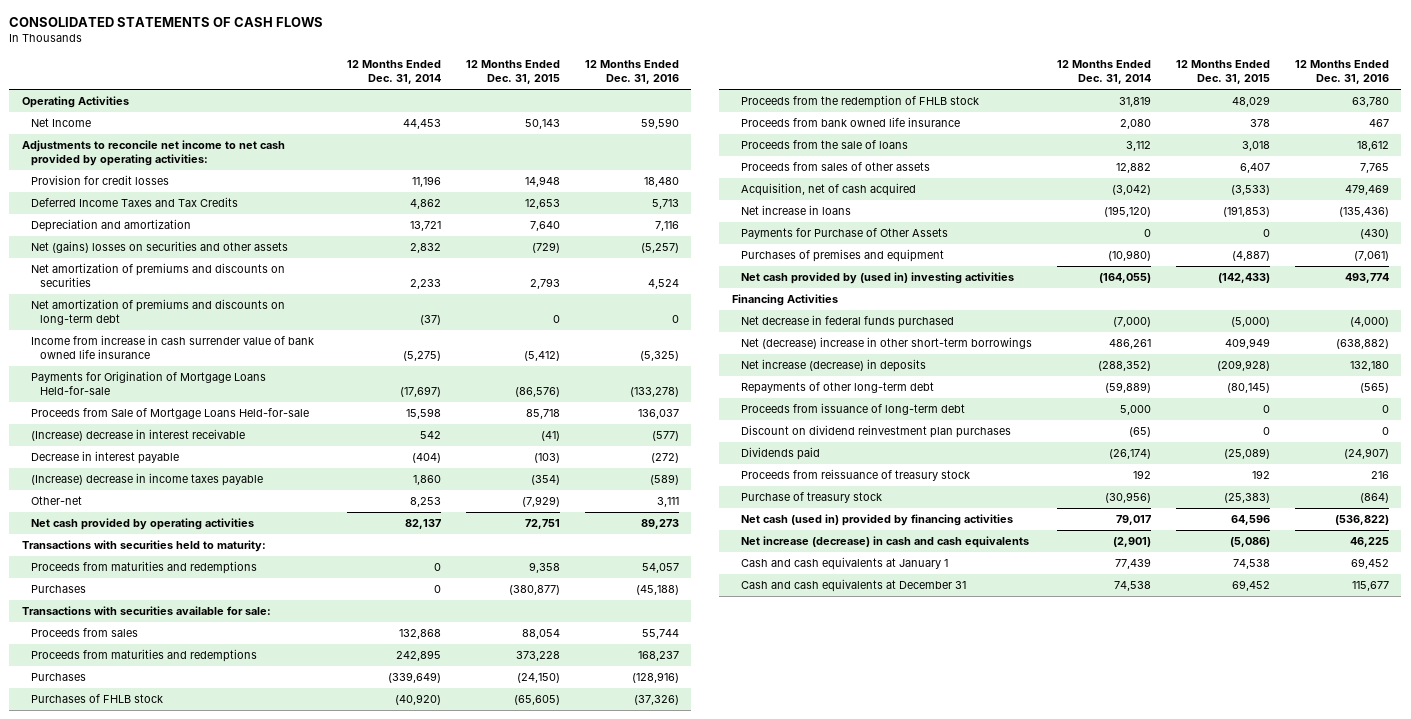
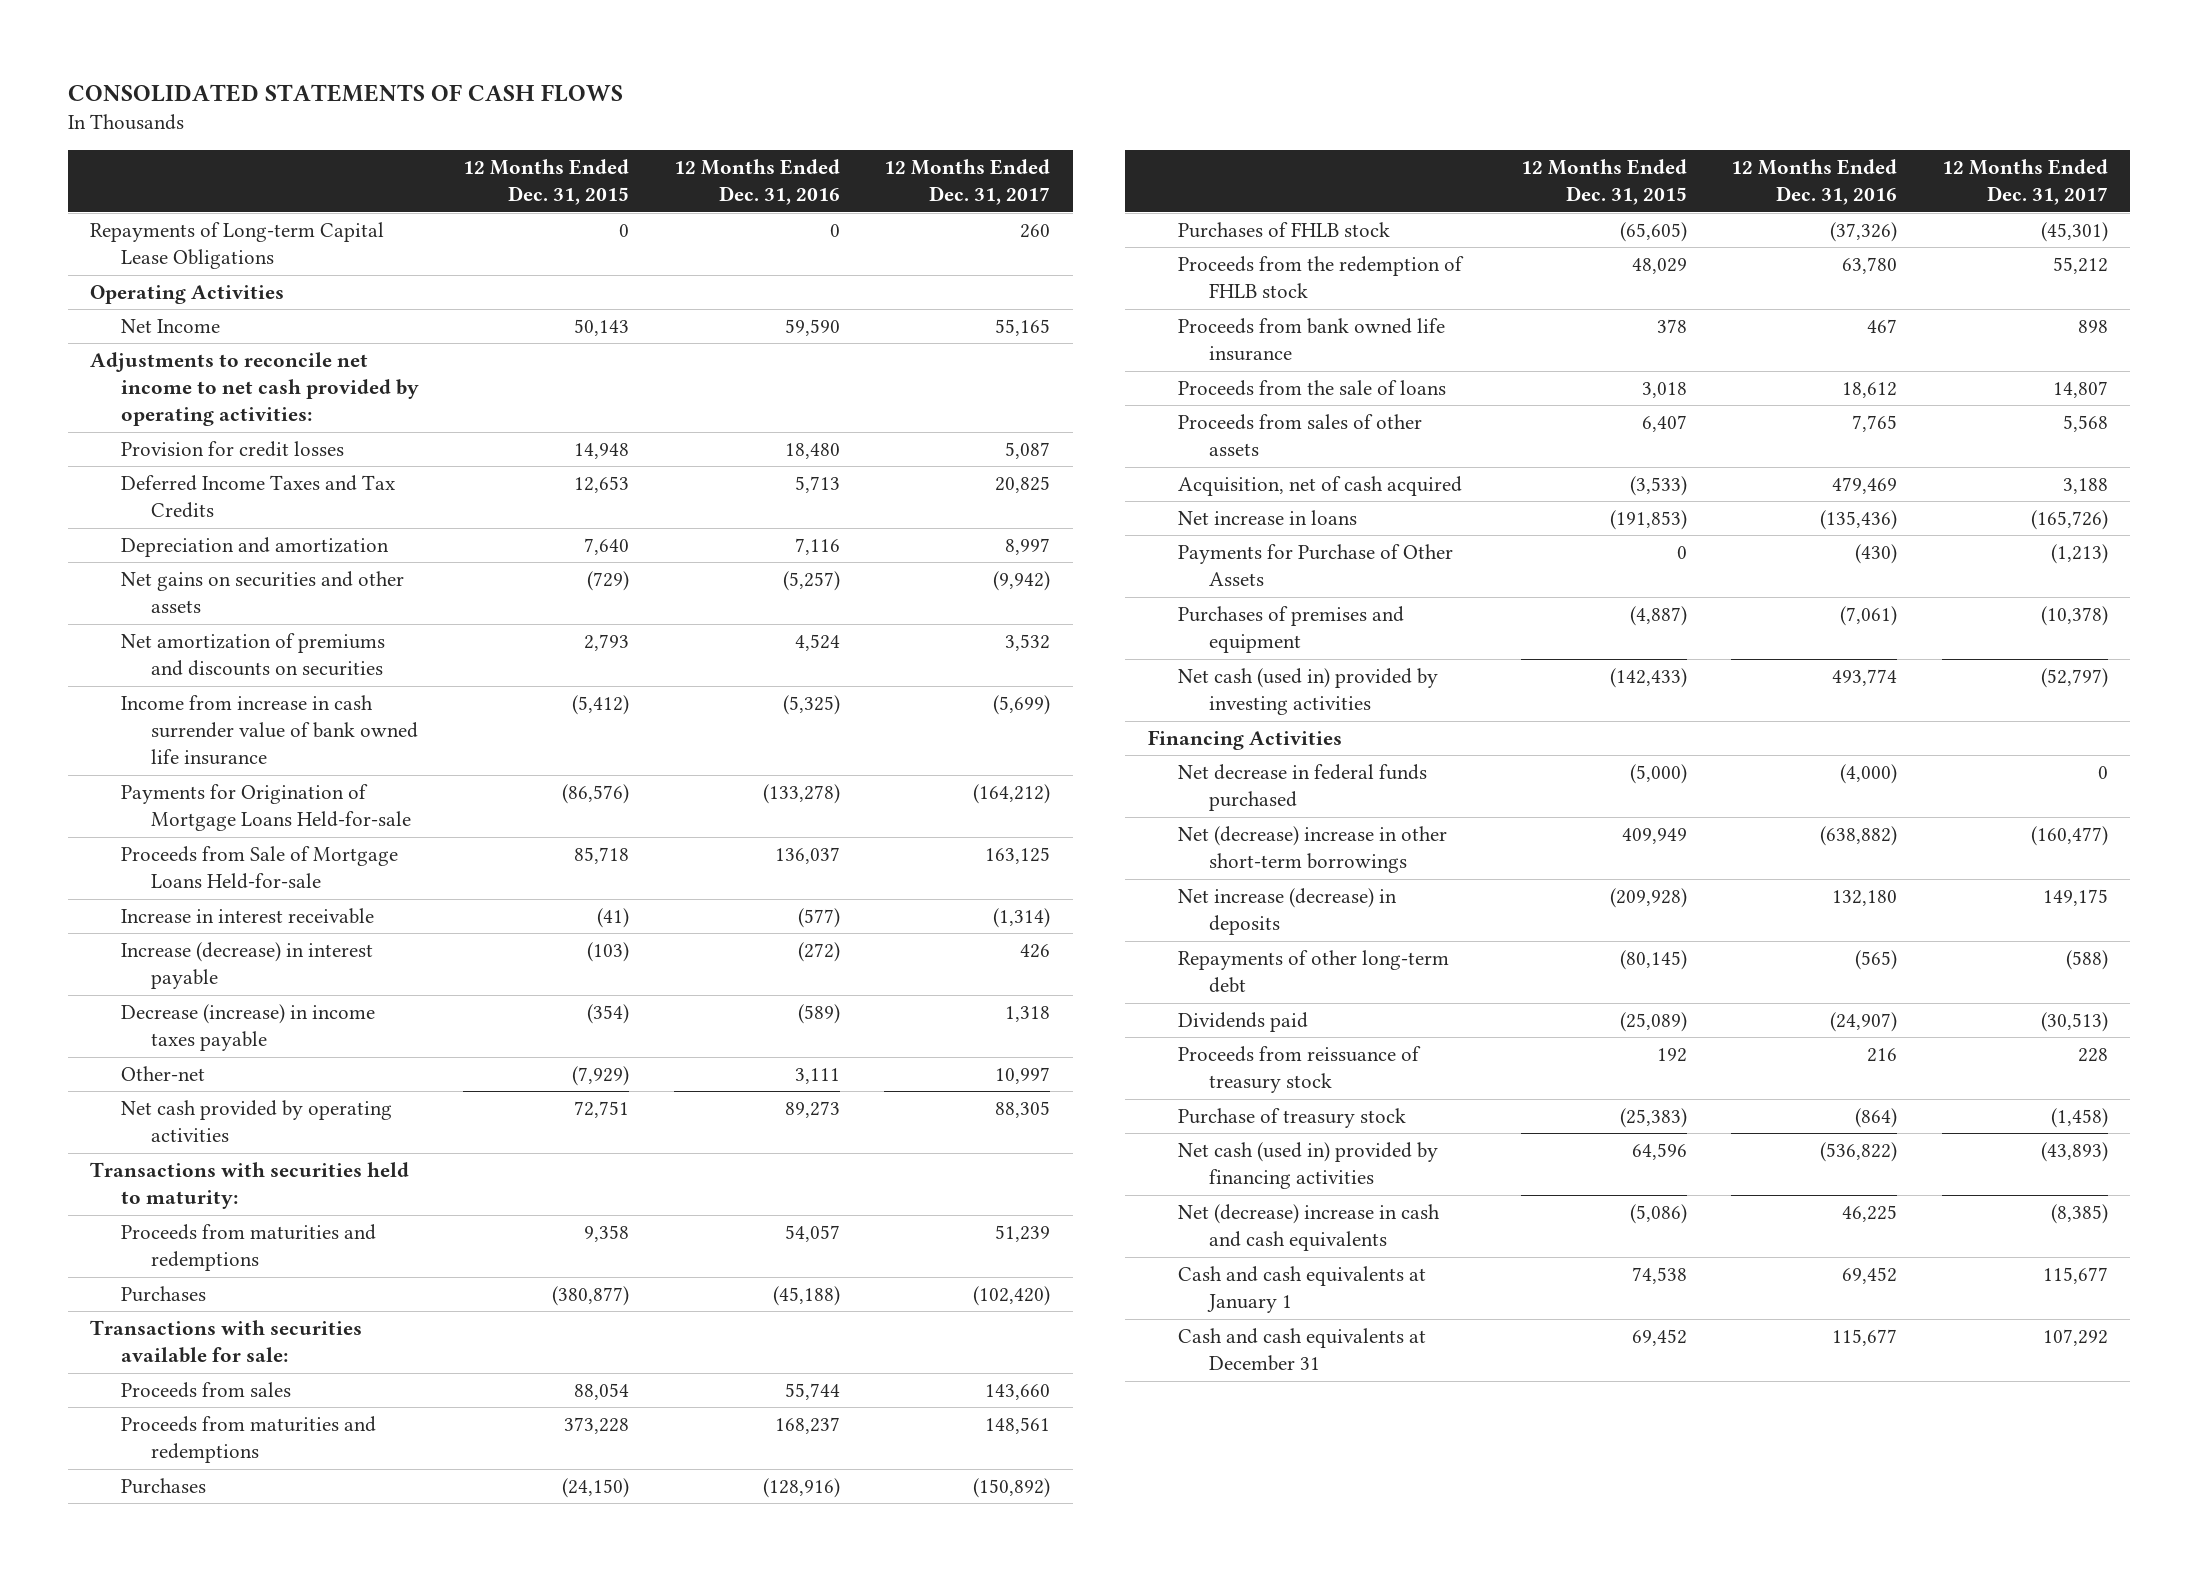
- | 12 Months Ended Dec. 31, 2014 | 12 Months Ended Dec. 31, 2015 | 12 Months Ended Dec. 31, 2016
+ | 12 Months Ended Dec. 31, 2015 | 12 Months Ended Dec. 31, 2016 | 12 Months Ended Dec. 31, 2017
+ Repayments of Long-term Capital Lease Obligations | 0 | 0 | 260
- Net (gains) losses on securities and other assets | 2,832 | (729) | (5,257)
+ Net gains on securities and other assets | (729) | (5,257) | (9,942)
- Net amortization of premiums and discounts on long-term debt | (37) | 0 | 0
- (Increase) decrease in interest receivable | 542 | (41) | (577)
- Decrease in interest payable | (404) | (103) | (272)
- (Increase) decrease in income taxes payable | 1,860 | (354) | (589)
+ Increase in interest receivable | (41) | (577) | (1,314)
+ Increase (decrease) in interest payable | (103) | (272) | 426
+ Decrease (increase) in income taxes payable | (354) | (589) | 1,318
- Net cash provided by (used in) investing activities | (164,055) | (142,433) | 493,774
+ Net cash (used in) provided by investing activities | (142,433) | 493,774 | (52,797)
- Proceeds from issuance of long-term debt | 5,000 | 0 | 0
- Discount on dividend reinvestment plan purchases | (65) | 0 | 0
- Net increase (decrease) in cash and cash equivalents | (2,901) | (5,086) | 46,225
+ Net (decrease) increase in cash and cash equivalents | (5,086) | 46,225 | (8,385)

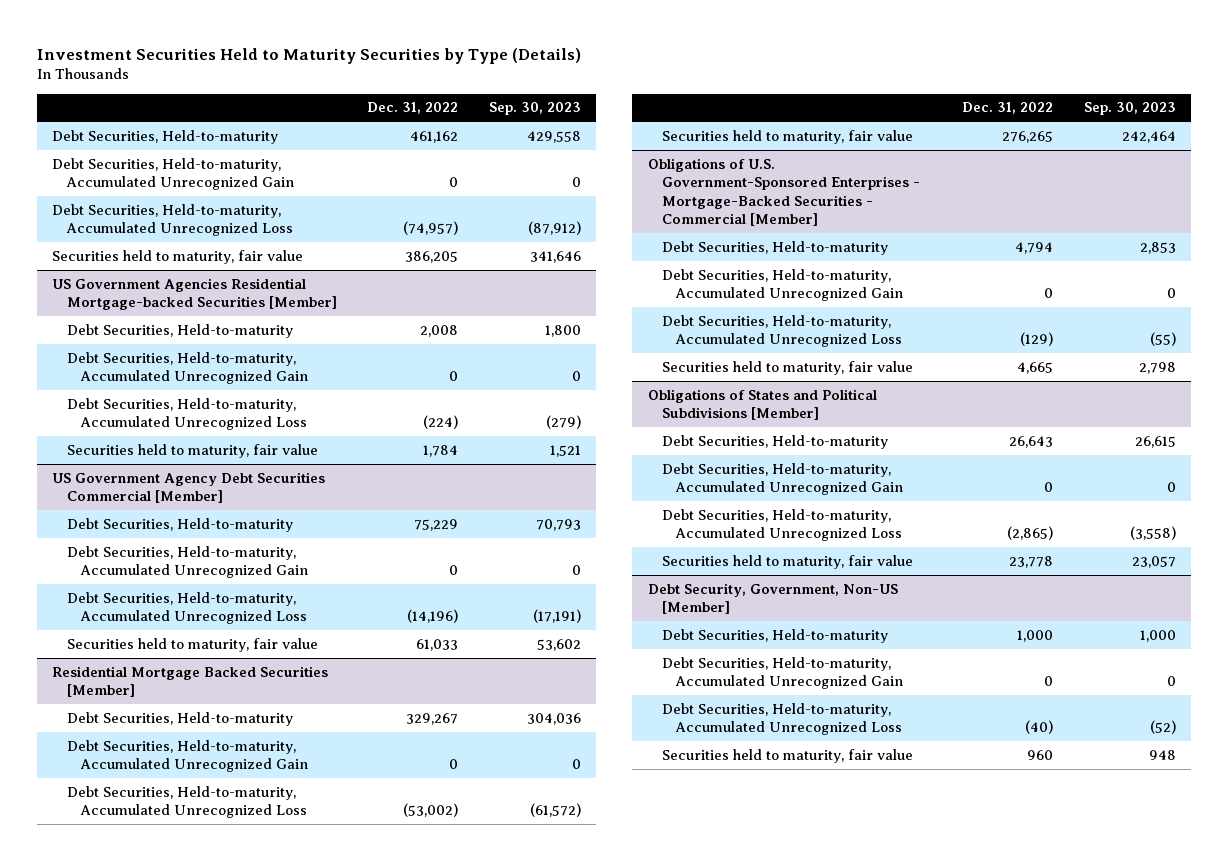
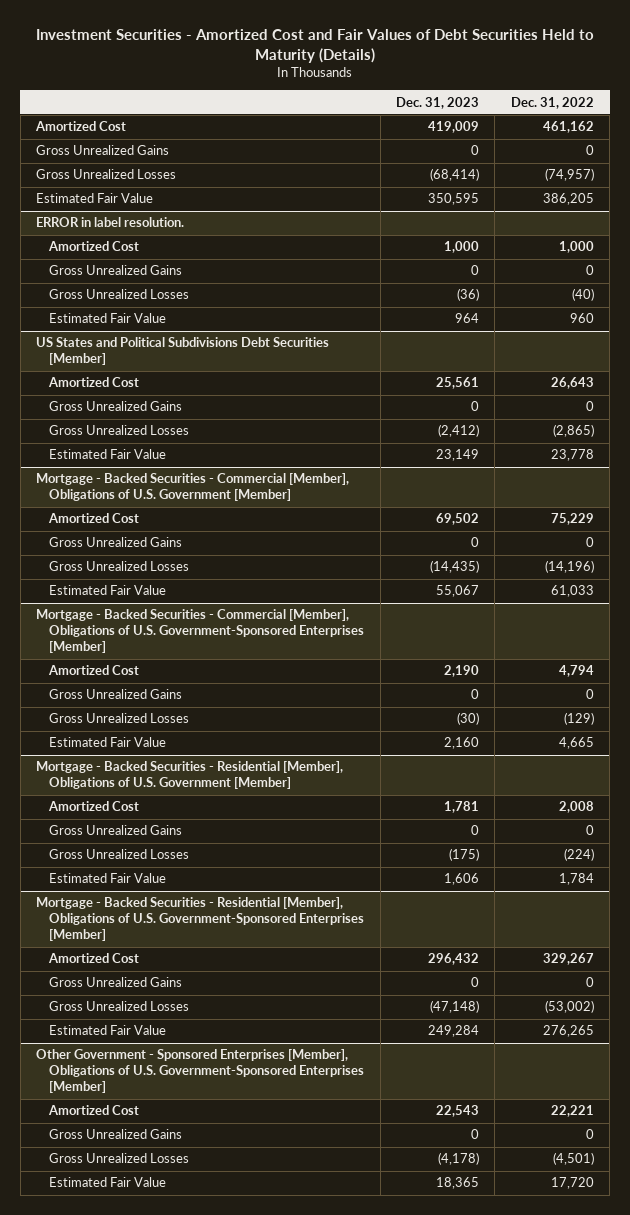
- Investment Securities Held to Maturity Securities by Type (Details)
+ Investment Securities - Amortized Cost and Fair Values of Debt Securities Held to Maturity (Details)
- | Dec. 31, 2022 | Sep. 30, 2023
+ | Dec. 31, 2023 | Dec. 31, 2022
- Debt Securities, Held-to-maturity | 461,162 | 429,558
- Debt Securities, Held-to-maturity, Accumulated Unrecognized Gain | 0 | 0
- Debt Securities, Held-to-maturity, Accumulated Unrecognized Loss | (74,957) | (87,912)
- Securities held to maturity, fair value | 386,205 | 341,646
- US Government Agencies Residential Mortgage-backed Securities [Member]
- Debt Securities, Held-to-maturity | 2,008 | 1,800
- Debt Securities, Held-to-maturity, Accumulated Unrecognized Gain | 0 | 0
- Debt Securities, Held-to-maturity, Accumulated Unrecognized Loss | (224) | (279)
- Securities held to maturity, fair value | 1,784 | 1,521
- US Government Agency Debt Securities Commercial [Member]
- Debt Securities, Held-to-maturity | 75,229 | 70,793
- Debt Securities, Held-to-maturity, Accumulated Unrecognized Gain | 0 | 0
- Debt Securities, Held-to-maturity, Accumulated Unrecognized Loss | (14,196) | (17,191)
- Securities held to maturity, fair value | 61,033 | 53,602
- Residential Mortgage Backed Securities [Member]
- Debt Securities, Held-to-maturity | 329,267 | 304,036
- Debt Securities, Held-to-maturity, Accumulated Unrecognized Gain | 0 | 0
- Debt Securities, Held-to-maturity, Accumulated Unrecognized Loss | (53,002) | (61,572)
- Securities held to maturity, fair value | 276,265 | 242,464
- Obligations of U.S. Government-Sponsored Enterprises - Mortgage-Backed Securities - Commercial [Member]
- Debt Securities, Held-to-maturity | 4,794 | 2,853
- Debt Securities, Held-to-maturity, Accumulated Unrecognized Gain | 0 | 0
- Debt Securities, Held-to-maturity, Accumulated Unrecognized Loss | (129) | (55)
- Securities held to maturity, fair value | 4,665 | 2,798
- Obligations of States and Political Subdivisions [Member]
- Debt Securities, Held-to-maturity | 26,643 | 26,615
- Debt Securities, Held-to-maturity, Accumulated Unrecognized Gain | 0 | 0
- Debt Securities, Held-to-maturity, Accumulated Unrecognized Loss | (2,865) | (3,558)
- Securities held to maturity, fair value | 23,778 | 23,057
- Debt Security, Government, Non-US [Member]
- Debt Securities, Held-to-maturity | 1,000 | 1,000
- Debt Securities, Held-to-maturity, Accumulated Unrecognized Gain | 0 | 0
- Debt Securities, Held-to-maturity, Accumulated Unrecognized Loss | (40) | (52)
- Securities held to maturity, fair value | 960 | 948
+ Amortized Cost | 419,009 | 461,162
+ Gross Unrealized Gains | 0 | 0
+ Gross Unrealized Losses | (68,414) | (74,957)
+ Estimated Fair Value | 350,595 | 386,205
+ ERROR in label resolution.
+ Amortized Cost | 1,000 | 1,000
+ Gross Unrealized Gains | 0 | 0
+ Gross Unrealized Losses | (36) | (40)
+ Estimated Fair Value | 964 | 960
+ US States and Political Subdivisions Debt Securities [Member]
+ Amortized Cost | 25,561 | 26,643
+ Gross Unrealized Gains | 0 | 0
+ Gross Unrealized Losses | (2,412) | (2,865)
+ Estimated Fair Value | 23,149 | 23,778
+ Mortgage - Backed Securities - Commercial [Member], Obligations of U.S. Government [Member]
+ Amortized Cost | 69,502 | 75,229
+ Gross Unrealized Gains | 0 | 0
+ Gross Unrealized Losses | (14,435) | (14,196)
+ Estimated Fair Value | 55,067 | 61,033
+ Mortgage - Backed Securities - Commercial [Member], Obligations of U.S. Government-Sponsored Enterprises [Member]
+ Amortized Cost | 2,190 | 4,794
+ Gross Unrealized Gains | 0 | 0
+ Gross Unrealized Losses | (30) | (129)
+ Estimated Fair Value | 2,160 | 4,665
+ Mortgage - Backed Securities - Residential [Member], Obligations of U.S. Government [Member]
+ Amortized Cost | 1,781 | 2,008
+ Gross Unrealized Gains | 0 | 0
+ Gross Unrealized Losses | (175) | (224)
+ Estimated Fair Value | 1,606 | 1,784
+ Mortgage - Backed Securities - Residential [Member], Obligations of U.S. Government-Sponsored Enterprises [Member]
+ Amortized Cost | 296,432 | 329,267
+ Gross Unrealized Gains | 0 | 0
+ Gross Unrealized Losses | (47,148) | (53,002)
+ Estimated Fair Value | 249,284 | 276,265
+ Other Government - Sponsored Enterprises [Member], Obligations of U.S. Government-Sponsored Enterprises [Member]
+ Amortized Cost | 22,543 | 22,221
+ Gross Unrealized Gains | 0 | 0
+ Gross Unrealized Losses | (4,178) | (4,501)
+ Estimated Fair Value | 18,365 | 17,720

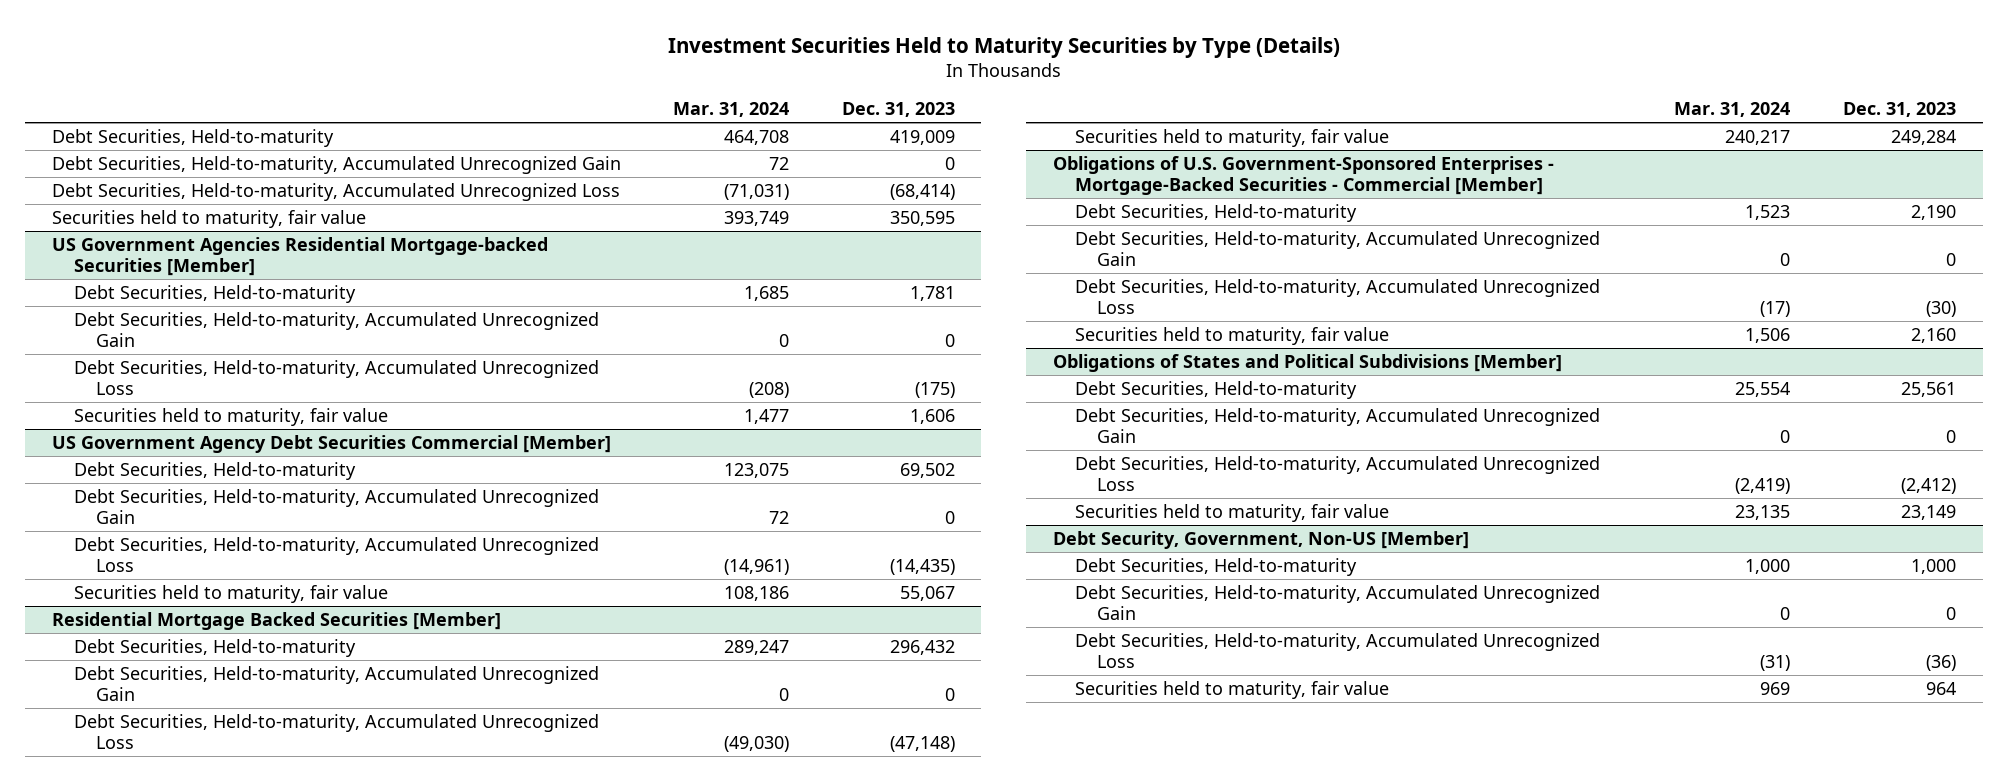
- Investment Securities - Amortized Cost and Fair Values of Debt Securities Held to Maturity (Details)
+ Investment Securities Held to Maturity Securities by Type (Details)
- | Dec. 31, 2023 | Dec. 31, 2022
+ | Mar. 31, 2024 | Dec. 31, 2023
- Amortized Cost | 419,009 | 461,162
- Gross Unrealized Gains | 0 | 0
- Gross Unrealized Losses | (68,414) | (74,957)
- Estimated Fair Value | 350,595 | 386,205
- ERROR in label resolution.
- Amortized Cost | 1,000 | 1,000
- Gross Unrealized Gains | 0 | 0
- Gross Unrealized Losses | (36) | (40)
- Estimated Fair Value | 964 | 960
- US States and Political Subdivisions Debt Securities [Member]
- Amortized Cost | 25,561 | 26,643
- Gross Unrealized Gains | 0 | 0
- Gross Unrealized Losses | (2,412) | (2,865)
- Estimated Fair Value | 23,149 | 23,778
- Mortgage - Backed Securities - Commercial [Member], Obligations of U.S. Government [Member]
- Amortized Cost | 69,502 | 75,229
- Gross Unrealized Gains | 0 | 0
- Gross Unrealized Losses | (14,435) | (14,196)
- Estimated Fair Value | 55,067 | 61,033
- Mortgage - Backed Securities - Commercial [Member], Obligations of U.S. Government-Sponsored Enterprises [Member]
- Amortized Cost | 2,190 | 4,794
- Gross Unrealized Gains | 0 | 0
- Gross Unrealized Losses | (30) | (129)
- Estimated Fair Value | 2,160 | 4,665
- Mortgage - Backed Securities - Residential [Member], Obligations of U.S. Government [Member]
- Amortized Cost | 1,781 | 2,008
- Gross Unrealized Gains | 0 | 0
- Gross Unrealized Losses | (175) | (224)
- Estimated Fair Value | 1,606 | 1,784
- Mortgage - Backed Securities - Residential [Member], Obligations of U.S. Government-Sponsored Enterprises [Member]
- Amortized Cost | 296,432 | 329,267
- Gross Unrealized Gains | 0 | 0
- Gross Unrealized Losses | (47,148) | (53,002)
- Estimated Fair Value | 249,284 | 276,265
- Other Government - Sponsored Enterprises [Member], Obligations of U.S. Government-Sponsored Enterprises [Member]
- Amortized Cost | 22,543 | 22,221
- Gross Unrealized Gains | 0 | 0
- Gross Unrealized Losses | (4,178) | (4,501)
- Estimated Fair Value | 18,365 | 17,720
+ Debt Securities, Held-to-maturity | 464,708 | 419,009
+ Debt Securities, Held-to-maturity, Accumulated Unrecognized Gain | 72 | 0
+ Debt Securities, Held-to-maturity, Accumulated Unrecognized Loss | (71,031) | (68,414)
+ Securities held to maturity, fair value | 393,749 | 350,595
+ US Government Agencies Residential Mortgage-backed Securities [Member]
+ Debt Securities, Held-to-maturity | 1,685 | 1,781
+ Debt Securities, Held-to-maturity, Accumulated Unrecognized Gain | 0 | 0
+ Debt Securities, Held-to-maturity, Accumulated Unrecognized Loss | (208) | (175)
+ Securities held to maturity, fair value | 1,477 | 1,606
+ US Government Agency Debt Securities Commercial [Member]
+ Debt Securities, Held-to-maturity | 123,075 | 69,502
+ Debt Securities, Held-to-maturity, Accumulated Unrecognized Gain | 72 | 0
+ Debt Securities, Held-to-maturity, Accumulated Unrecognized Loss | (14,961) | (14,435)
+ Securities held to maturity, fair value | 108,186 | 55,067
+ Residential Mortgage Backed Securities [Member]
+ Debt Securities, Held-to-maturity | 289,247 | 296,432
+ Debt Securities, Held-to-maturity, Accumulated Unrecognized Gain | 0 | 0
+ Debt Securities, Held-to-maturity, Accumulated Unrecognized Loss | (49,030) | (47,148)
+ Securities held to maturity, fair value | 240,217 | 249,284
+ Obligations of U.S. Government-Sponsored Enterprises - Mortgage-Backed Securities - Commercial [Member]
+ Debt Securities, Held-to-maturity | 1,523 | 2,190
+ Debt Securities, Held-to-maturity, Accumulated Unrecognized Gain | 0 | 0
+ Debt Securities, Held-to-maturity, Accumulated Unrecognized Loss | (17) | (30)
+ Securities held to maturity, fair value | 1,506 | 2,160
+ Obligations of States and Political Subdivisions [Member]
+ Debt Securities, Held-to-maturity | 25,554 | 25,561
+ Debt Securities, Held-to-maturity, Accumulated Unrecognized Gain | 0 | 0
+ Debt Securities, Held-to-maturity, Accumulated Unrecognized Loss | (2,419) | (2,412)
+ Securities held to maturity, fair value | 23,135 | 23,149
+ Debt Security, Government, Non-US [Member]
+ Debt Securities, Held-to-maturity | 1,000 | 1,000
+ Debt Securities, Held-to-maturity, Accumulated Unrecognized Gain | 0 | 0
+ Debt Securities, Held-to-maturity, Accumulated Unrecognized Loss | (31) | (36)
+ Securities held to maturity, fair value | 969 | 964

